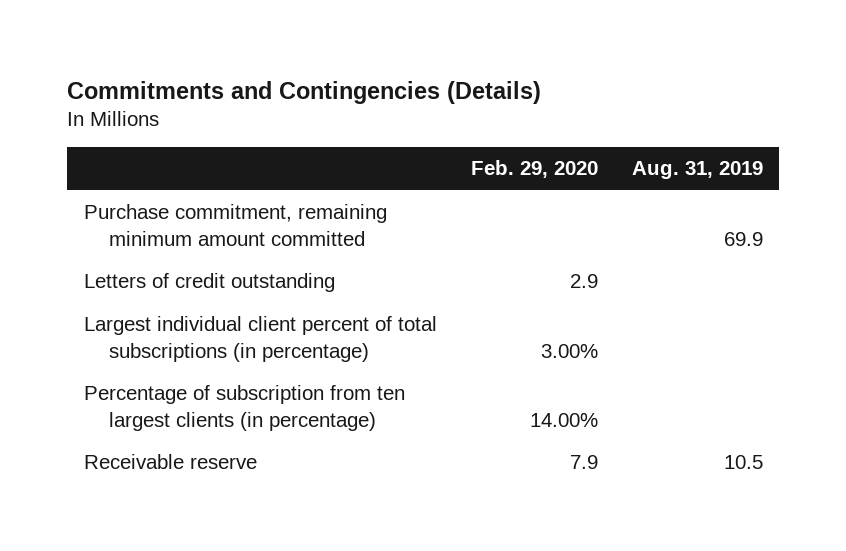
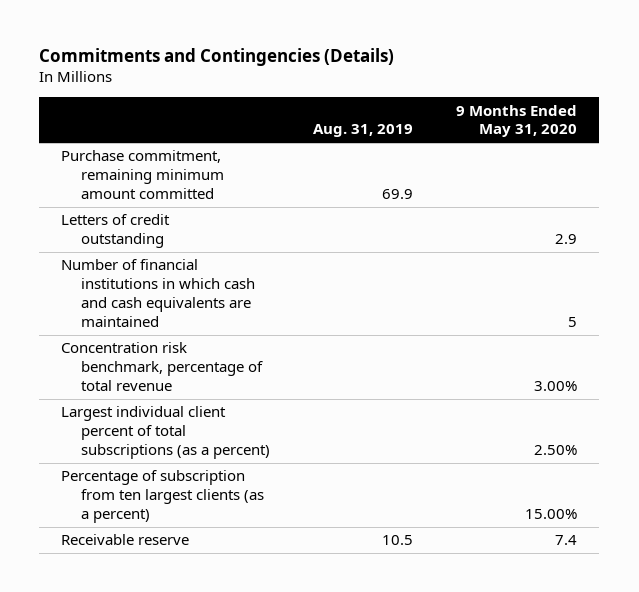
- | Feb. 29, 2020 | Aug. 31, 2019
+ | Aug. 31, 2019 | 9 Months Ended May 31, 2020
- Largest individual client percent of total subscriptions (in percentage) | 3.00% |
- Percentage of subscription from ten largest clients (in percentage) | 14.00% |
+ Number of financial institutions in which cash and cash equivalents are maintained | | 5
+ Concentration risk benchmark, percentage of total revenue | | 3.00%
+ Largest individual client percent of total subscriptions (as a percent) | | 2.50%
+ Percentage of subscription from ten largest clients (as a percent) | | 15.00%

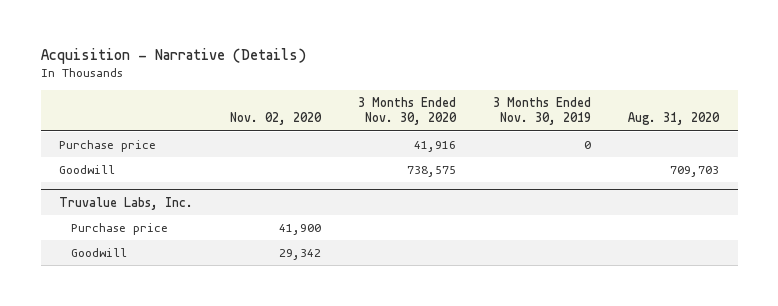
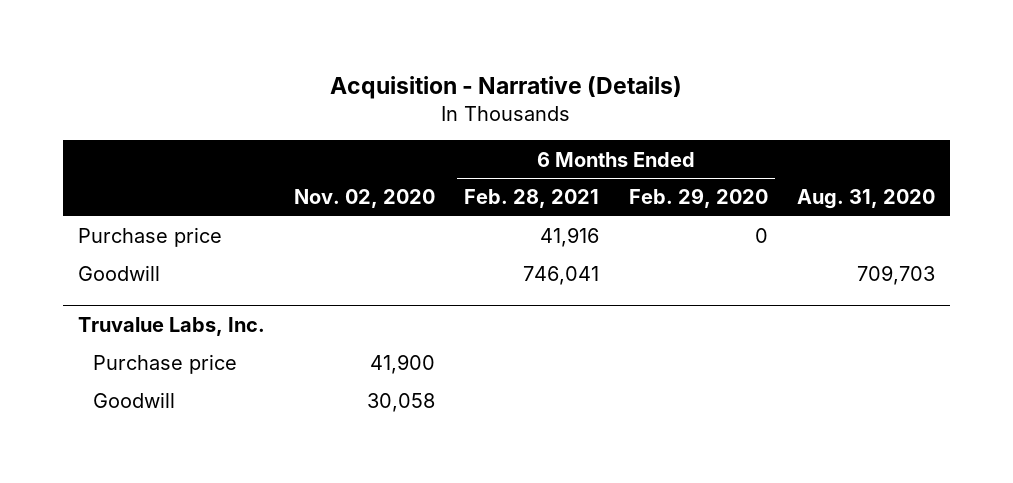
- | Nov. 02, 2020 | 3 Months Ended Nov. 30, 2020 | 3 Months Ended Nov. 30, 2019 | Aug. 31, 2020
+ | Nov. 02, 2020 | 6 Months Ended Feb. 28, 2021 | 6 Months Ended Feb. 29, 2020 | Aug. 31, 2020
@ Truvalue Labs, Inc.
- Goodwill | 29,342 | | |
+ Goodwill | 30,058 | | |

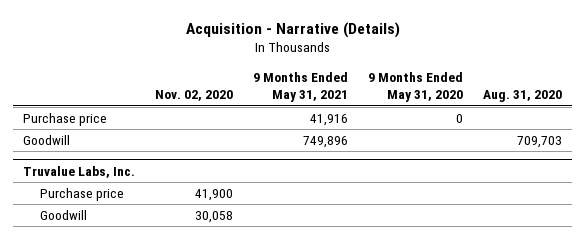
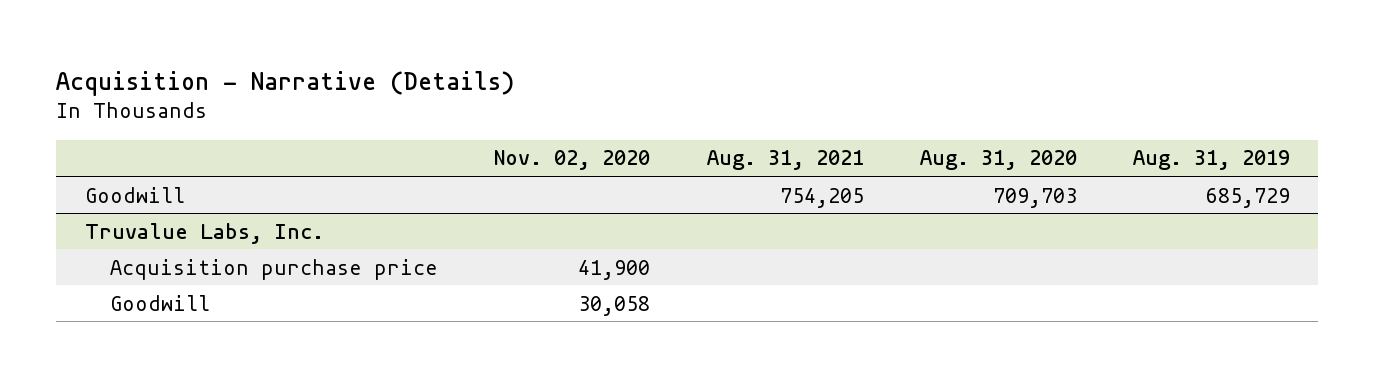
- | Nov. 02, 2020 | 9 Months Ended May 31, 2021 | 9 Months Ended May 31, 2020 | Aug. 31, 2020
+ | Nov. 02, 2020 | Aug. 31, 2021 | Aug. 31, 2020 | Aug. 31, 2019
- Purchase price | | 41,916 | 0 |
@ Truvalue Labs, Inc.
- Purchase price | 41,900 | | |
+ Acquisition purchase price | 41,900 | | |

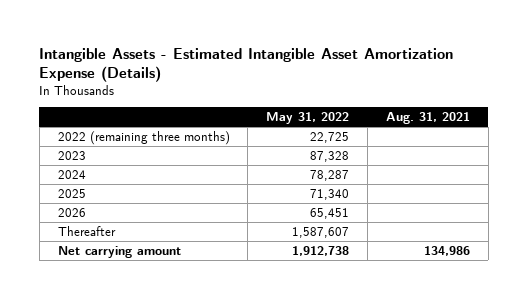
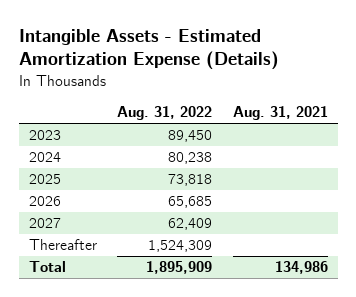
- Intangible Assets - Estimated Intangible Asset Amortization Expense (Details)
+ Intangible Assets - Estimated Amortization Expense (Details)
- | May 31, 2022 | Aug. 31, 2021
+ | Aug. 31, 2022 | Aug. 31, 2021
- 2022 (remaining three months) | 22,725 |
+ 2027 | 62,409 |
- Net carrying amount | 1,912,738 | 134,986
+ Total | 1,895,909 | 134,986

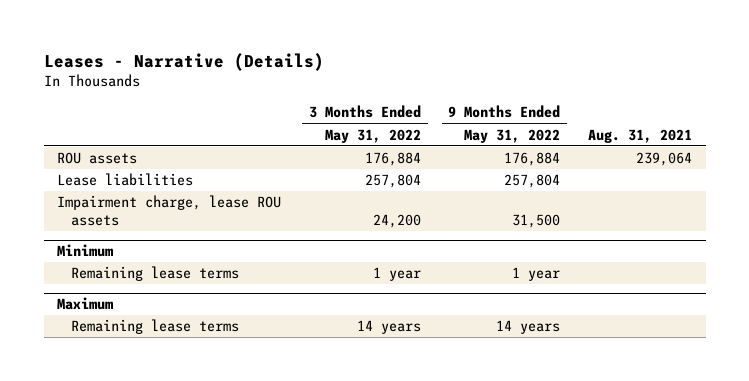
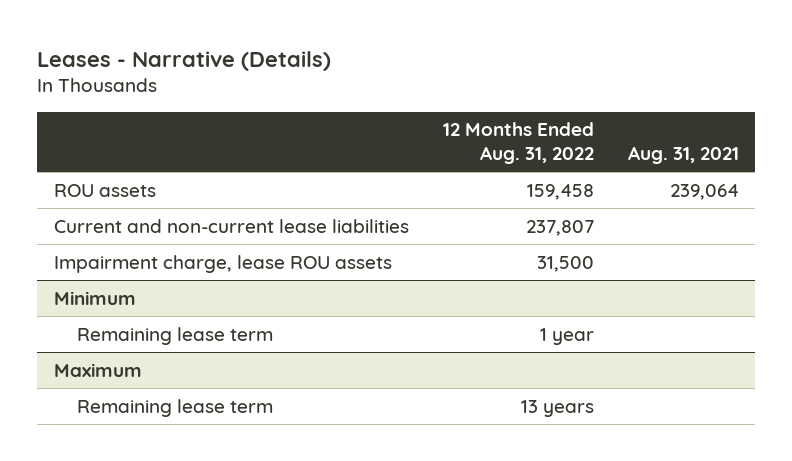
- | 3 Months Ended May 31, 2022 | 9 Months Ended May 31, 2022 | Aug. 31, 2021
+ | 12 Months Ended Aug. 31, 2022 | Aug. 31, 2021
- Lease liabilities | 257,804 | 257,804 |
+ Current and non-current lease liabilities | 237,807 |
@ Minimum
- Remaining lease terms | 1 year | 1 year |
+ Remaining lease term | 1 year |
@ Maximum
- Remaining lease terms | 14 years | 14 years |
+ Remaining lease term | 13 years |

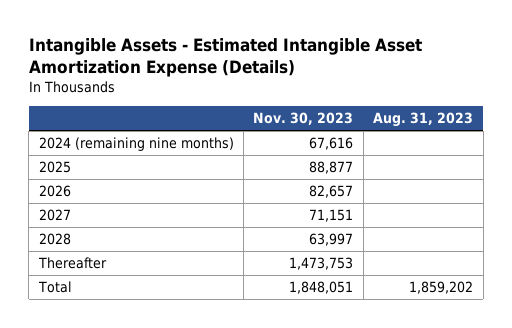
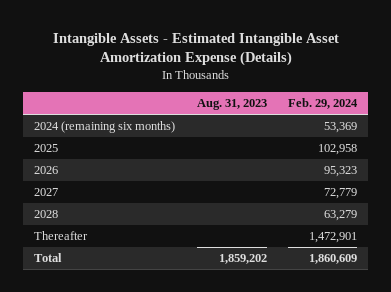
- | Nov. 30, 2023 | Aug. 31, 2023
+ | Aug. 31, 2023 | Feb. 29, 2024
- 2024 (remaining nine months) | 67,616 |
+ 2024 (remaining six months) | | 53,369

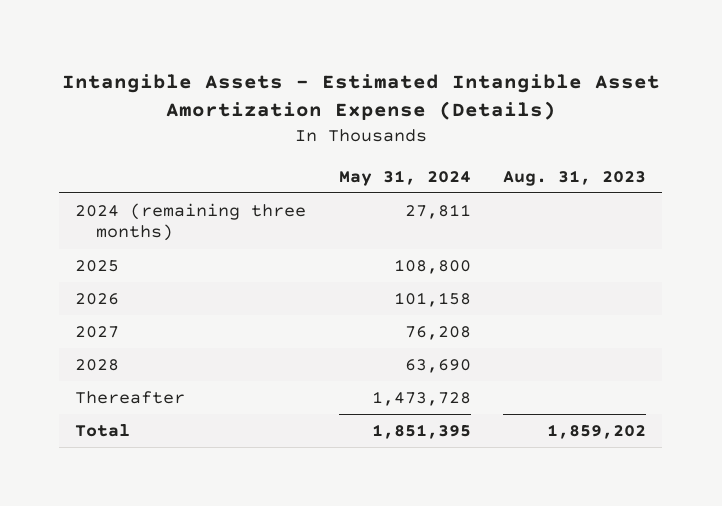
- | Aug. 31, 2023 | Feb. 29, 2024
+ | May 31, 2024 | Aug. 31, 2023
- 2024 (remaining six months) | | 53,369
+ 2024 (remaining three months) | 27,811 |

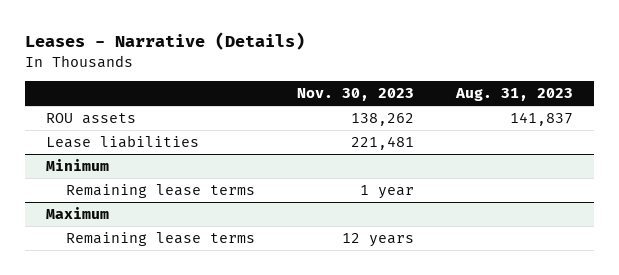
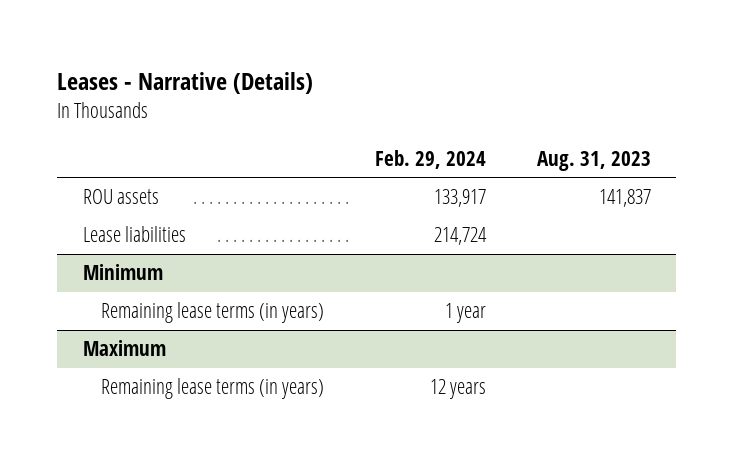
- | Nov. 30, 2023 | Aug. 31, 2023
+ | Feb. 29, 2024 | Aug. 31, 2023
@ Minimum
- Remaining lease terms | 1 year |
+ Remaining lease terms (in years) | 1 year |
@ Maximum
- Remaining lease terms | 12 years |
+ Remaining lease terms (in years) | 12 years |

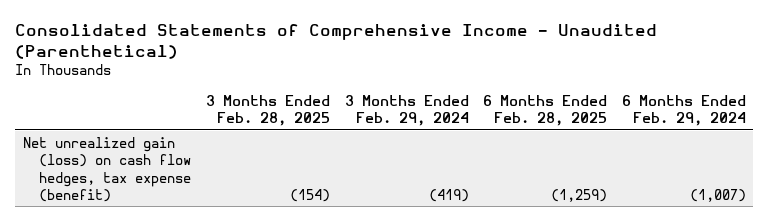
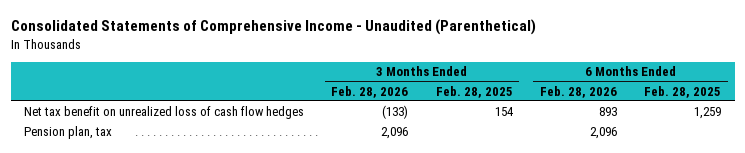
- | 3 Months Ended Feb. 28, 2025 | 3 Months Ended Feb. 29, 2024 | 6 Months Ended Feb. 28, 2025 | 6 Months Ended Feb. 29, 2024
+ | 3 Months Ended Feb. 28, 2026 | 3 Months Ended Feb. 28, 2025 | 6 Months Ended Feb. 28, 2026 | 6 Months Ended Feb. 28, 2025
- Net unrealized gain (loss) on cash flow hedges, tax expense (benefit) | (154) | (419) | (1,259) | (1,007)
+ Net tax benefit on unrealized loss of cash flow hedges | (133) | 154 | 893 | 1,259
+ Pension plan, tax | 2,096 | | 2,096 |

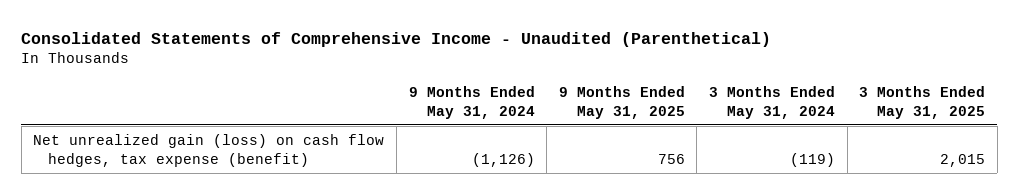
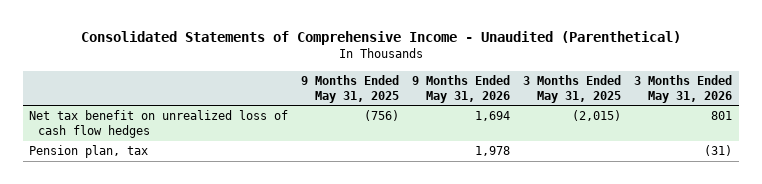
- | 9 Months Ended May 31, 2024 | 9 Months Ended May 31, 2025 | 3 Months Ended May 31, 2024 | 3 Months Ended May 31, 2025
+ | 9 Months Ended May 31, 2025 | 9 Months Ended May 31, 2026 | 3 Months Ended May 31, 2025 | 3 Months Ended May 31, 2026
- Net unrealized gain (loss) on cash flow hedges, tax expense (benefit) | (1,126) | 756 | (119) | 2,015
+ Net tax benefit on unrealized loss of cash flow hedges | (756) | 1,694 | (2,015) | 801
+ Pension plan, tax | | 1,978 | | (31)

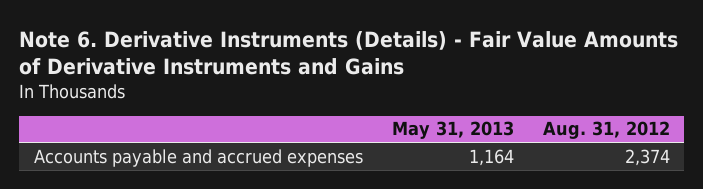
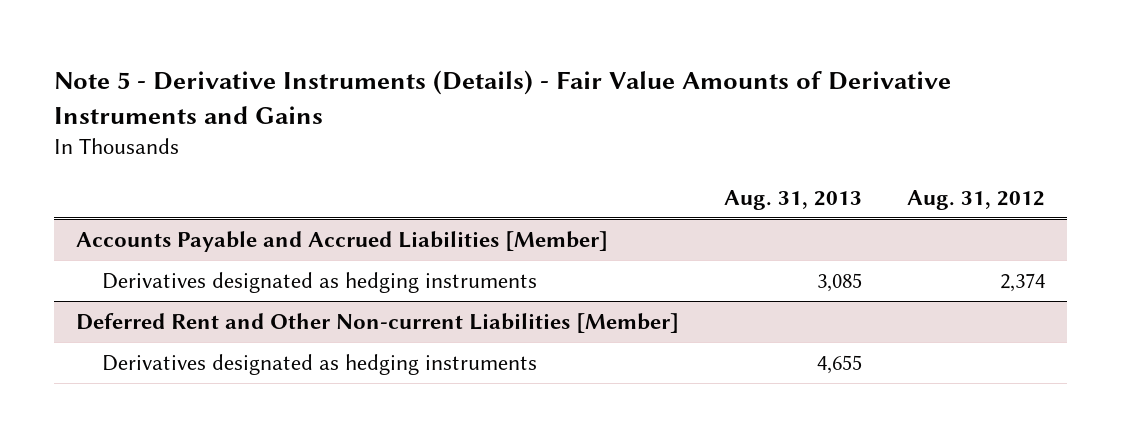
- Note 6. Derivative Instruments (Details) - Fair Value Amounts of Derivative Instruments and Gains
+ Note 5 - Derivative Instruments (Details) - Fair Value Amounts of Derivative Instruments and Gains
- | May 31, 2013 | Aug. 31, 2012
+ | Aug. 31, 2013 | Aug. 31, 2012
- Accounts payable and accrued expenses | 1,164 | 2,374
+ Accounts Payable and Accrued Liabilities [Member]
+ Derivatives designated as hedging instruments | 3,085 | 2,374
+ Deferred Rent and Other Non-current Liabilities [Member]
+ Derivatives designated as hedging instruments | 4,655 |

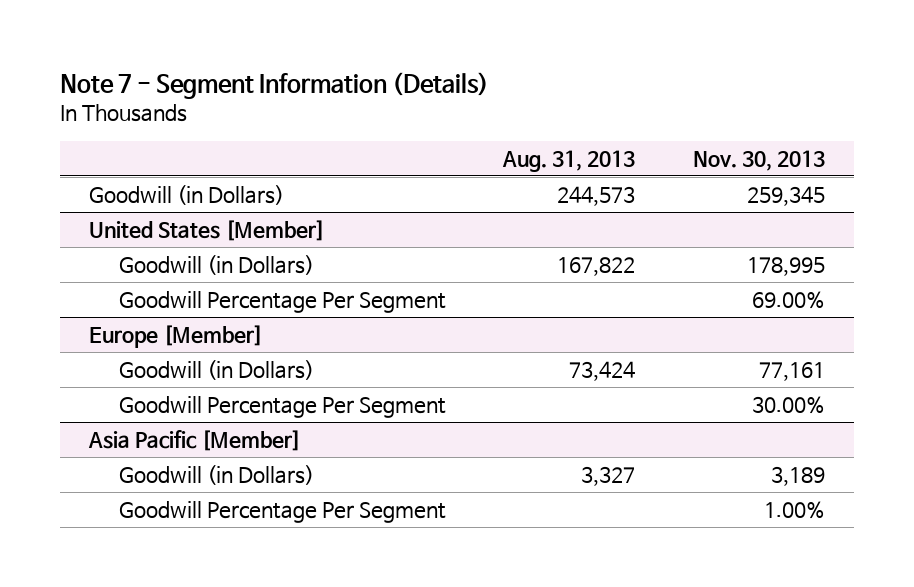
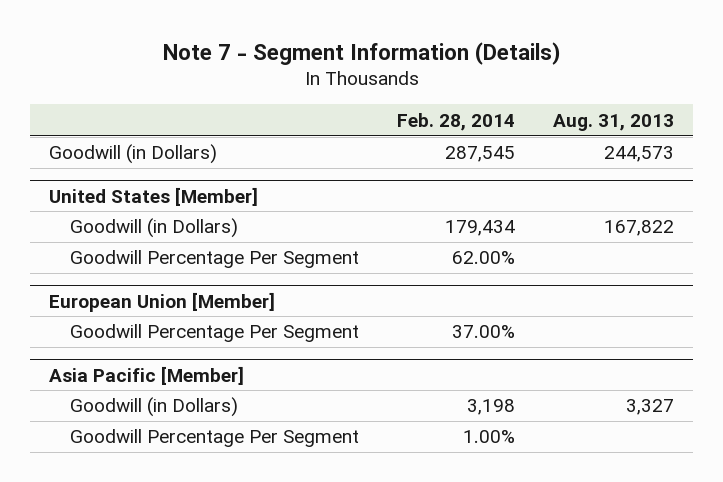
- | Aug. 31, 2013 | Nov. 30, 2013
+ | Feb. 28, 2014 | Aug. 31, 2013
- Europe [Member]
- Goodwill (in Dollars) | 73,424 | 77,161
- Goodwill Percentage Per Segment | | 30.00%
+ European Union [Member]
+ Goodwill Percentage Per Segment | 37.00% |

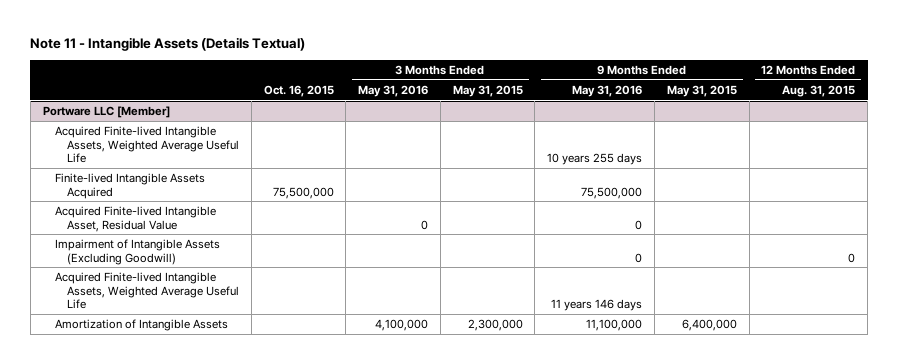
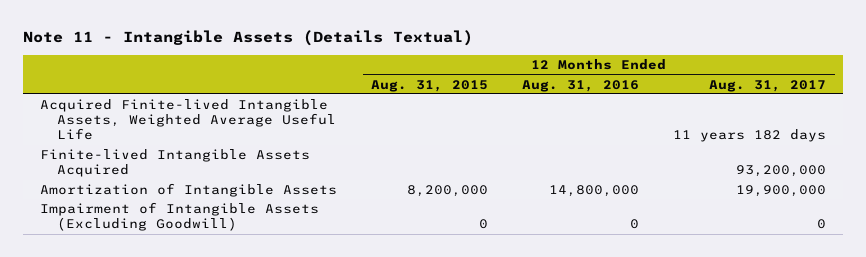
- | Oct. 16, 2015 | 3 Months Ended May 31, 2016 | 3 Months Ended May 31, 2015 | 9 Months Ended May 31, 2016 | 9 Months Ended May 31, 2015 | 12 Months Ended Aug. 31, 2015
+ | 12 Months Ended Aug. 31, 2015 | 12 Months Ended Aug. 31, 2016 | 12 Months Ended Aug. 31, 2017
- Portware LLC [Member]
- Acquired Finite-lived Intangible Assets, Weighted Average Useful Life | | | | 10 years 255 days | |
- Finite-lived Intangible Assets Acquired | 75,500,000 | | | 75,500,000 | |
- Acquired Finite-lived Intangible Asset, Residual Value | | 0 | | 0 | |
- Impairment of Intangible Assets (Excluding Goodwill) | | | | 0 | | 0
- Acquired Finite-lived Intangible Assets, Weighted Average Useful Life | | | | 11 years 146 days | |
- Amortization of Intangible Assets | | 4,100,000 | 2,300,000 | 11,100,000 | 6,400,000 |
+ Acquired Finite-lived Intangible Assets, Weighted Average Useful Life | | | 11 years 182 days
+ Finite-lived Intangible Assets Acquired | | | 93,200,000
+ Amortization of Intangible Assets | 8,200,000 | 14,800,000 | 19,900,000
+ Impairment of Intangible Assets (Excluding Goodwill) | 0 | 0 | 0

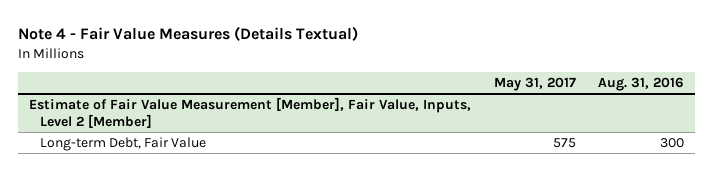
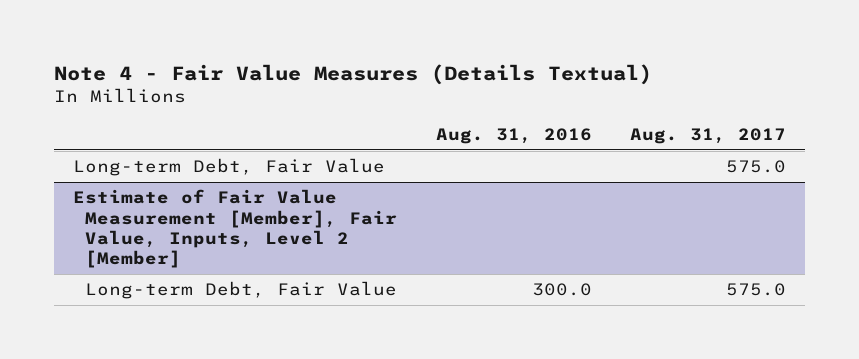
- | May 31, 2017 | Aug. 31, 2016
+ | Aug. 31, 2016 | Aug. 31, 2017
+ Long-term Debt, Fair Value | | 575.0
@ Estimate of Fair Value Measurement [Member], Fair Value, Inputs, Level 2 [Member]
- Long-term Debt, Fair Value | 575 | 300
+ Long-term Debt, Fair Value | 300.0 | 575.0

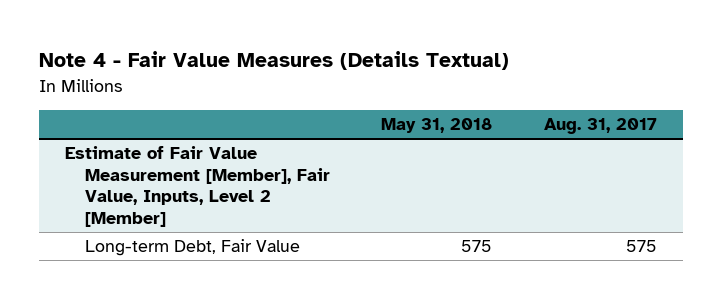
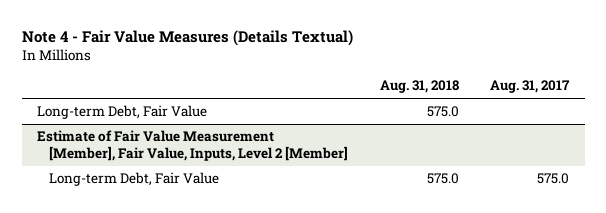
- | May 31, 2018 | Aug. 31, 2017
+ | Aug. 31, 2018 | Aug. 31, 2017
+ Long-term Debt, Fair Value | 575.0 |
@ Estimate of Fair Value Measurement [Member], Fair Value, Inputs, Level 2 [Member]
- Long-term Debt, Fair Value | 575 | 575
+ Long-term Debt, Fair Value | 575.0 | 575.0

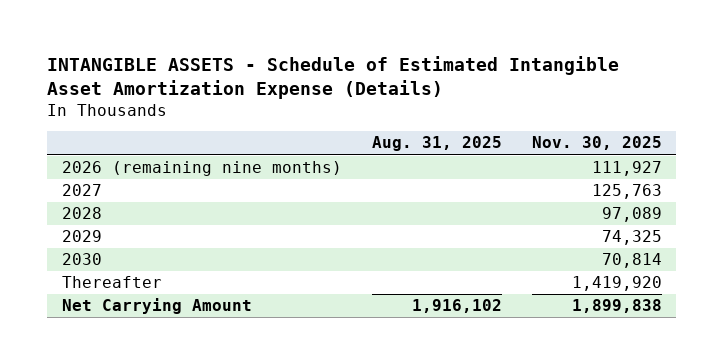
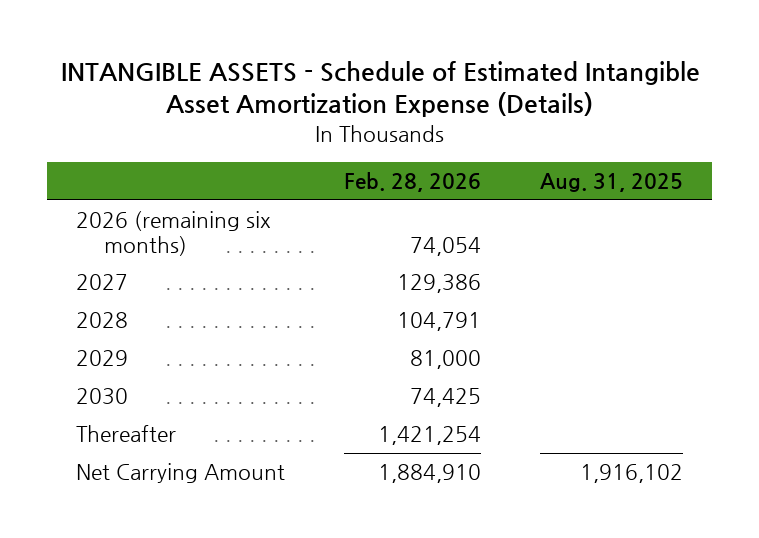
- | Aug. 31, 2025 | Nov. 30, 2025
+ | Feb. 28, 2026 | Aug. 31, 2025
- 2026 (remaining nine months) | | 111,927
+ 2026 (remaining six months) | 74,054 |

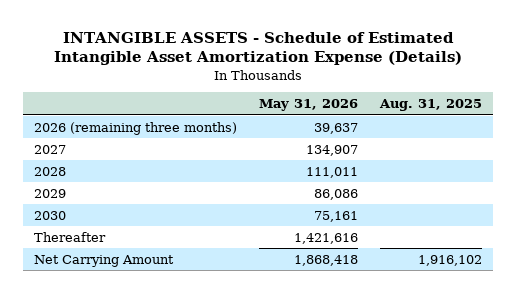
- | Feb. 28, 2026 | Aug. 31, 2025
+ | May 31, 2026 | Aug. 31, 2025
- 2026 (remaining six months) | 74,054 |
+ 2026 (remaining three months) | 39,637 |

